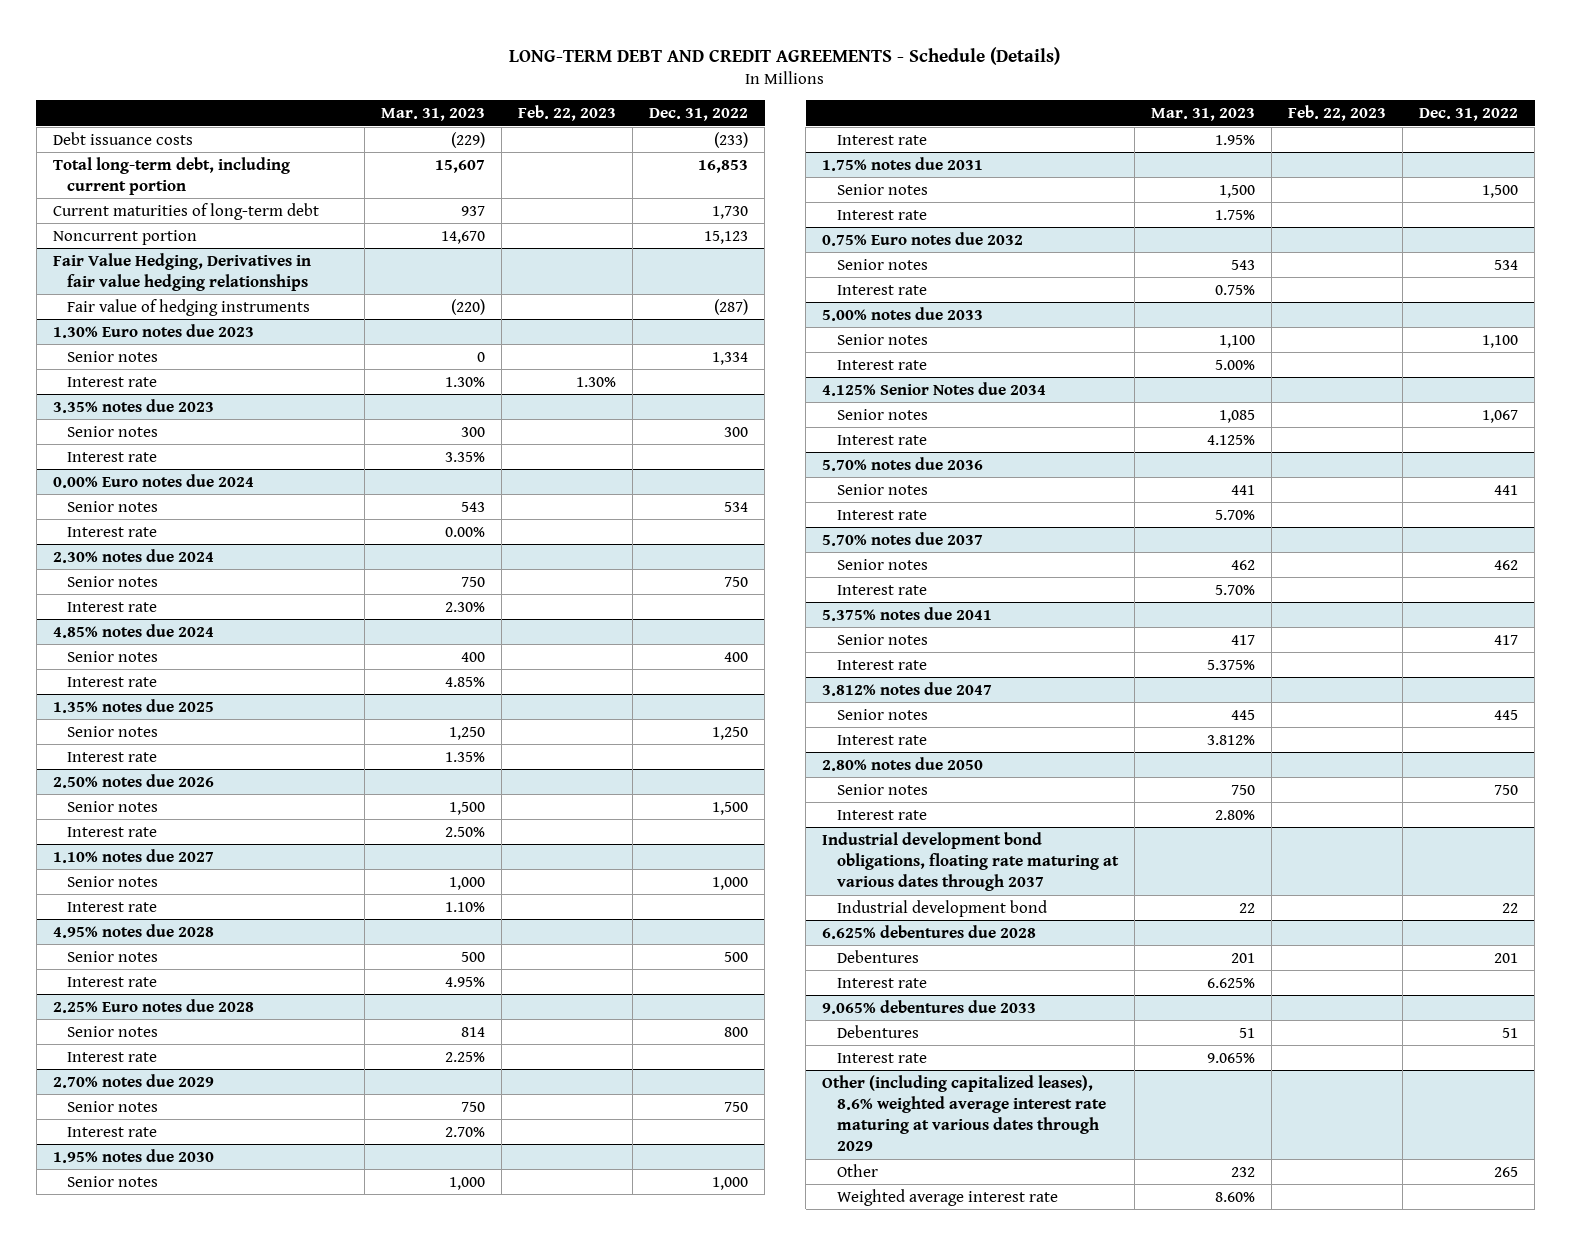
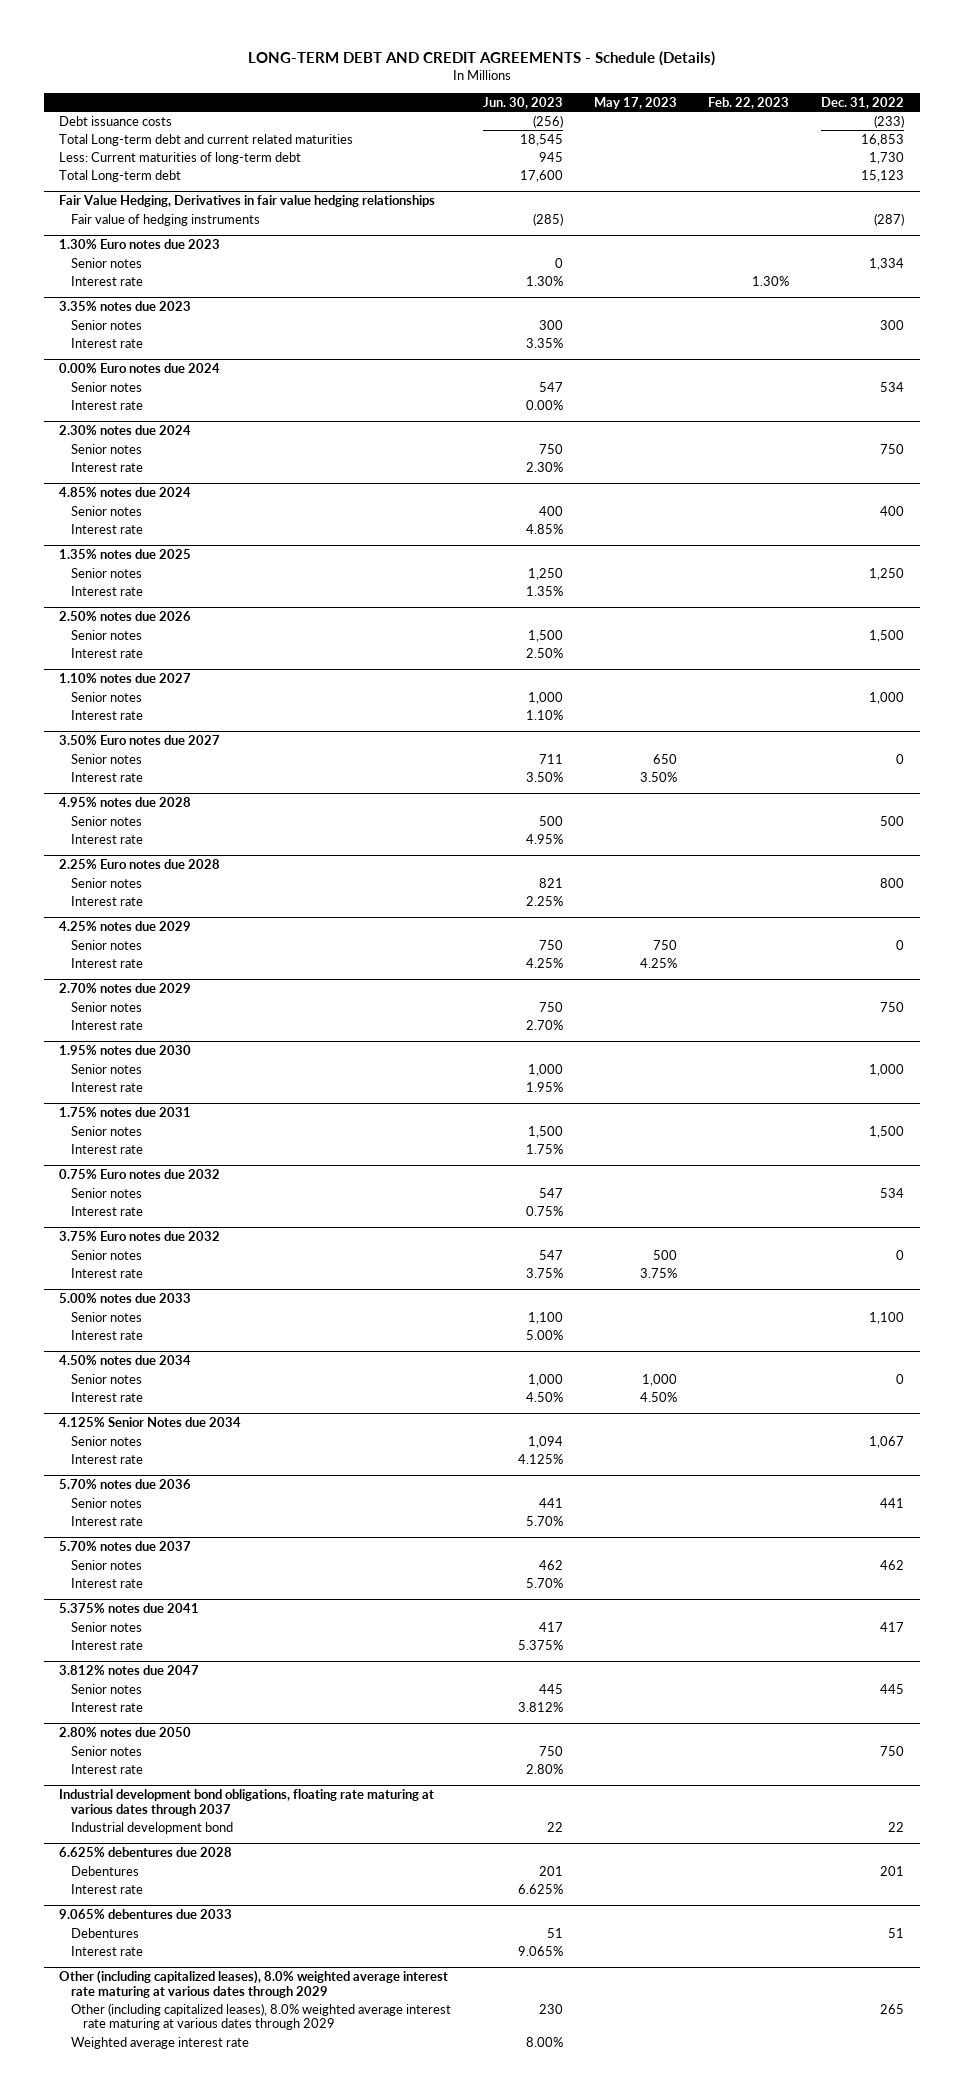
- | Mar. 31, 2023 | Feb. 22, 2023 | Dec. 31, 2022
+ | Jun. 30, 2023 | May 17, 2023 | Feb. 22, 2023 | Dec. 31, 2022
- Total long-term debt, including current portion | 15,607 | | 16,853
- Current maturities of long-term debt | 937 | | 1,730
- Noncurrent portion | 14,670 | | 15,123
+ Total Long-term debt and current related maturities | 18,545 | | | 16,853
+ Less: Current maturities of long-term debt | 945 | | | 1,730
+ Total Long-term debt | 17,600 | | | 15,123
+ 3.50% Euro notes due 2027
+ Senior notes | 711 | 650 | | 0
+ Interest rate | 3.50% | 3.50% | |
+ 4.25% notes due 2029
+ Senior notes | 750 | 750 | | 0
+ Interest rate | 4.25% | 4.25% | |
+ 3.75% Euro notes due 2032
+ Senior notes | 547 | 500 | | 0
+ Interest rate | 3.75% | 3.75% | |
+ 4.50% notes due 2034
+ Senior notes | 1,000 | 1,000 | | 0
+ Interest rate | 4.50% | 4.50% | |
- Other (including capitalized leases), 8.6% weighted average interest rate maturing at various dates through 2029
- Other | 232 | | 265
+ Other (including capitalized leases), 8.0% weighted average interest rate maturing at various dates through 2029
+ Other (including capitalized leases), 8.0% weighted average interest rate maturing at various dates through 2029 | 230 | | | 265

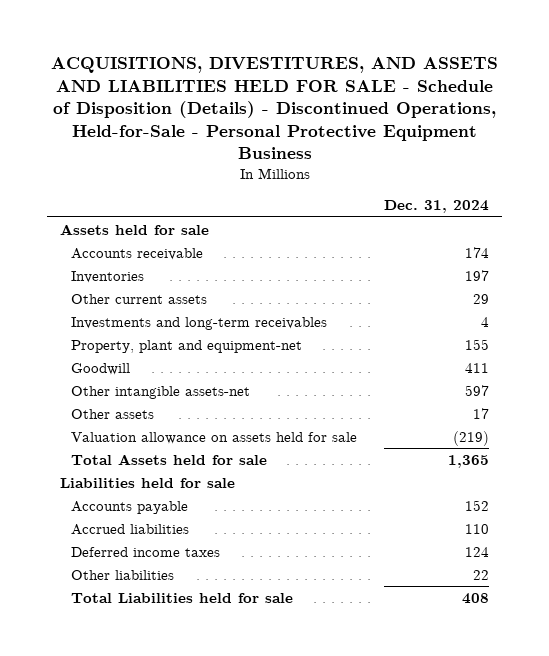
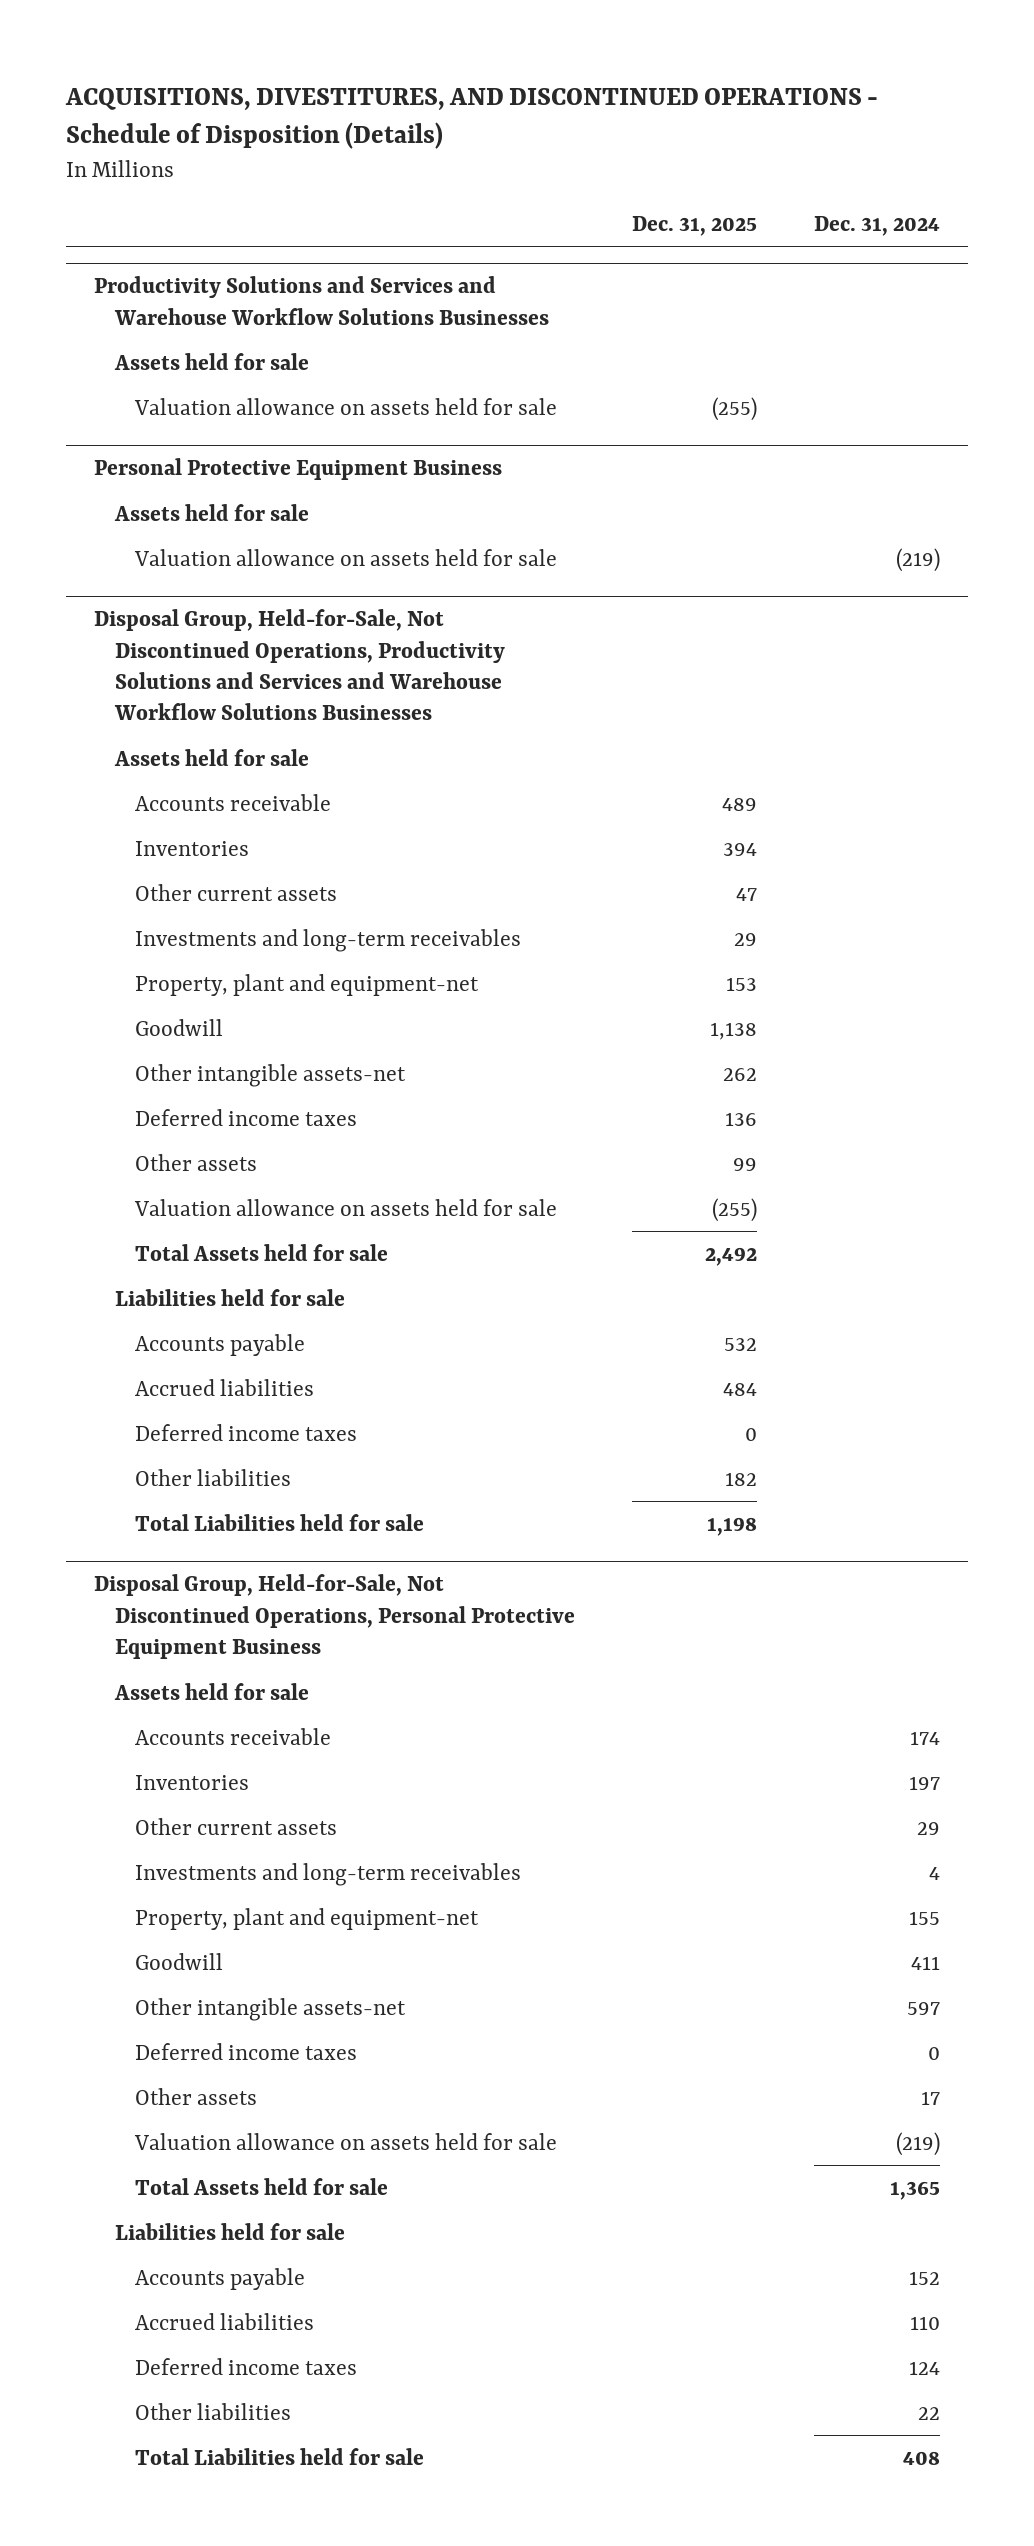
- ACQUISITIONS, DIVESTITURES, AND ASSETS AND LIABILITIES HELD FOR SALE - Schedule of Disposition (Details) - Discontinued Operations, Held-for-Sale - Personal Protective Equipment Business
+ ACQUISITIONS, DIVESTITURES, AND DISCONTINUED OPERATIONS - Schedule of Disposition (Details)
- | Dec. 31, 2024
+ | Dec. 31, 2025 | Dec. 31, 2024
+ Productivity Solutions and Services and Warehouse Workflow Solutions Businesses
+ Assets held for sale
+ Valuation allowance on assets held for sale | (255) |
+ Personal Protective Equipment Business
+ Assets held for sale
+ Valuation allowance on assets held for sale | | (219)
+ Disposal Group, Held-for-Sale, Not Discontinued Operations, Productivity Solutions and Services and Warehouse Workflow Solutions Businesses
+ Assets held for sale
+ Accounts receivable | 489 |
+ Inventories | 394 |
+ Other current assets | 47 |
+ Investments and long-term receivables | 29 |
+ Property, plant and equipment-net | 153 |
+ Goodwill | 1,138 |
+ Other intangible assets-net | 262 |
+ Deferred income taxes | 136 |
+ Other assets | 99 |
+ Valuation allowance on assets held for sale | (255) |
+ Total Assets held for sale | 2,492 |
+ Liabilities held for sale
+ Accounts payable | 532 |
+ Accrued liabilities | 484 |
+ Deferred income taxes | 0 |
+ Other liabilities | 182 |
+ Total Liabilities held for sale | 1,198 |
+ Disposal Group, Held-for-Sale, Not Discontinued Operations, Personal Protective Equipment Business
+ Deferred income taxes | | 0

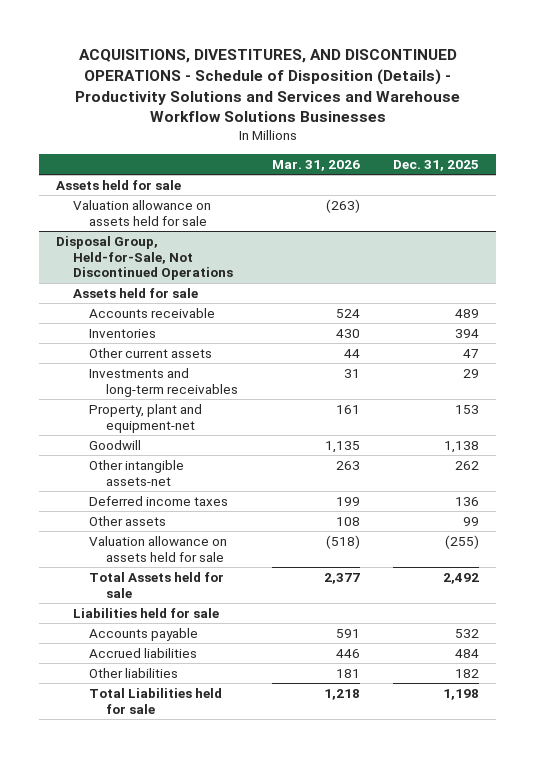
- ACQUISITIONS, DIVESTITURES, AND DISCONTINUED OPERATIONS - Schedule of Disposition (Details)
+ ACQUISITIONS, DIVESTITURES, AND DISCONTINUED OPERATIONS - Schedule of Disposition (Details) - Productivity Solutions and Services and Warehouse Workflow Solutions Businesses
- | Dec. 31, 2025 | Dec. 31, 2024
+ | Mar. 31, 2026 | Dec. 31, 2025
- Productivity Solutions and Services and Warehouse Workflow Solutions Businesses
- Assets held for sale
- Valuation allowance on assets held for sale | (255) |
- Personal Protective Equipment Business
- Assets held for sale
- Valuation allowance on assets held for sale | | (219)
- Disposal Group, Held-for-Sale, Not Discontinued Operations, Productivity Solutions and Services and Warehouse Workflow Solutions Businesses
+ Assets held for sale
+ Valuation allowance on assets held for sale | (263) |
+ Disposal Group, Held-for-Sale, Not Discontinued Operations
- Deferred income taxes | 0 |
- Disposal Group, Held-for-Sale, Not Discontinued Operations, Personal Protective Equipment Business
- Assets held for sale
- Accounts receivable | | 174
- Inventories | | 197
- Other current assets | | 29
- Investments and long-term receivables | | 4
- Property, plant and equipment-net | | 155
- Goodwill | | 411
- Other intangible assets-net | | 597
- Deferred income taxes | | 0
- Other assets | | 17
- Valuation allowance on assets held for sale | | (219)
- Total Assets held for sale | | 1,365
- Liabilities held for sale
- Accounts payable | | 152
- Accrued liabilities | | 110
- Deferred income taxes | | 124
- Other liabilities | | 22
- Total Liabilities held for sale | | 408

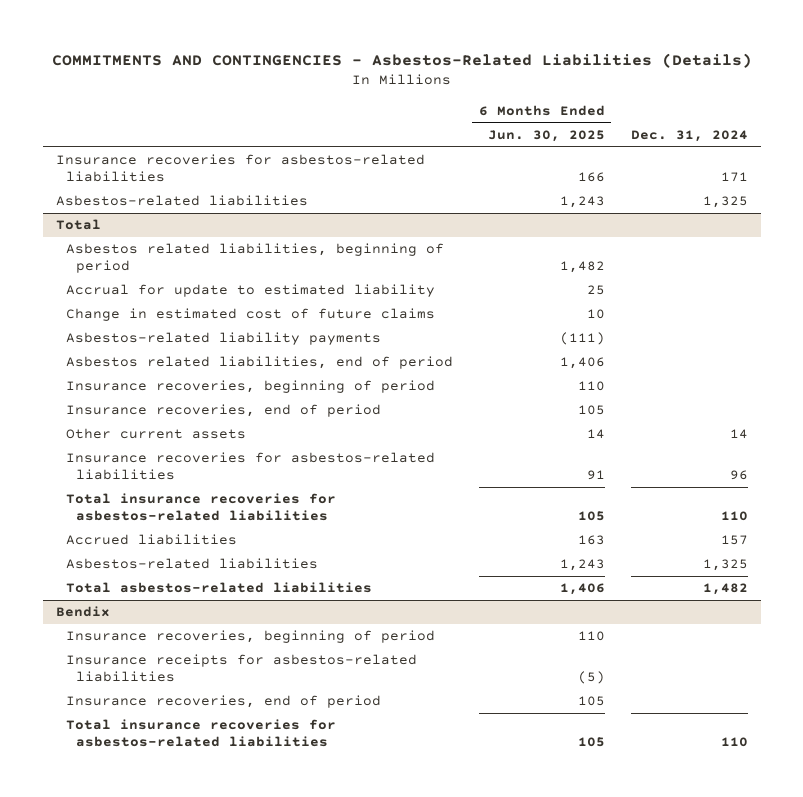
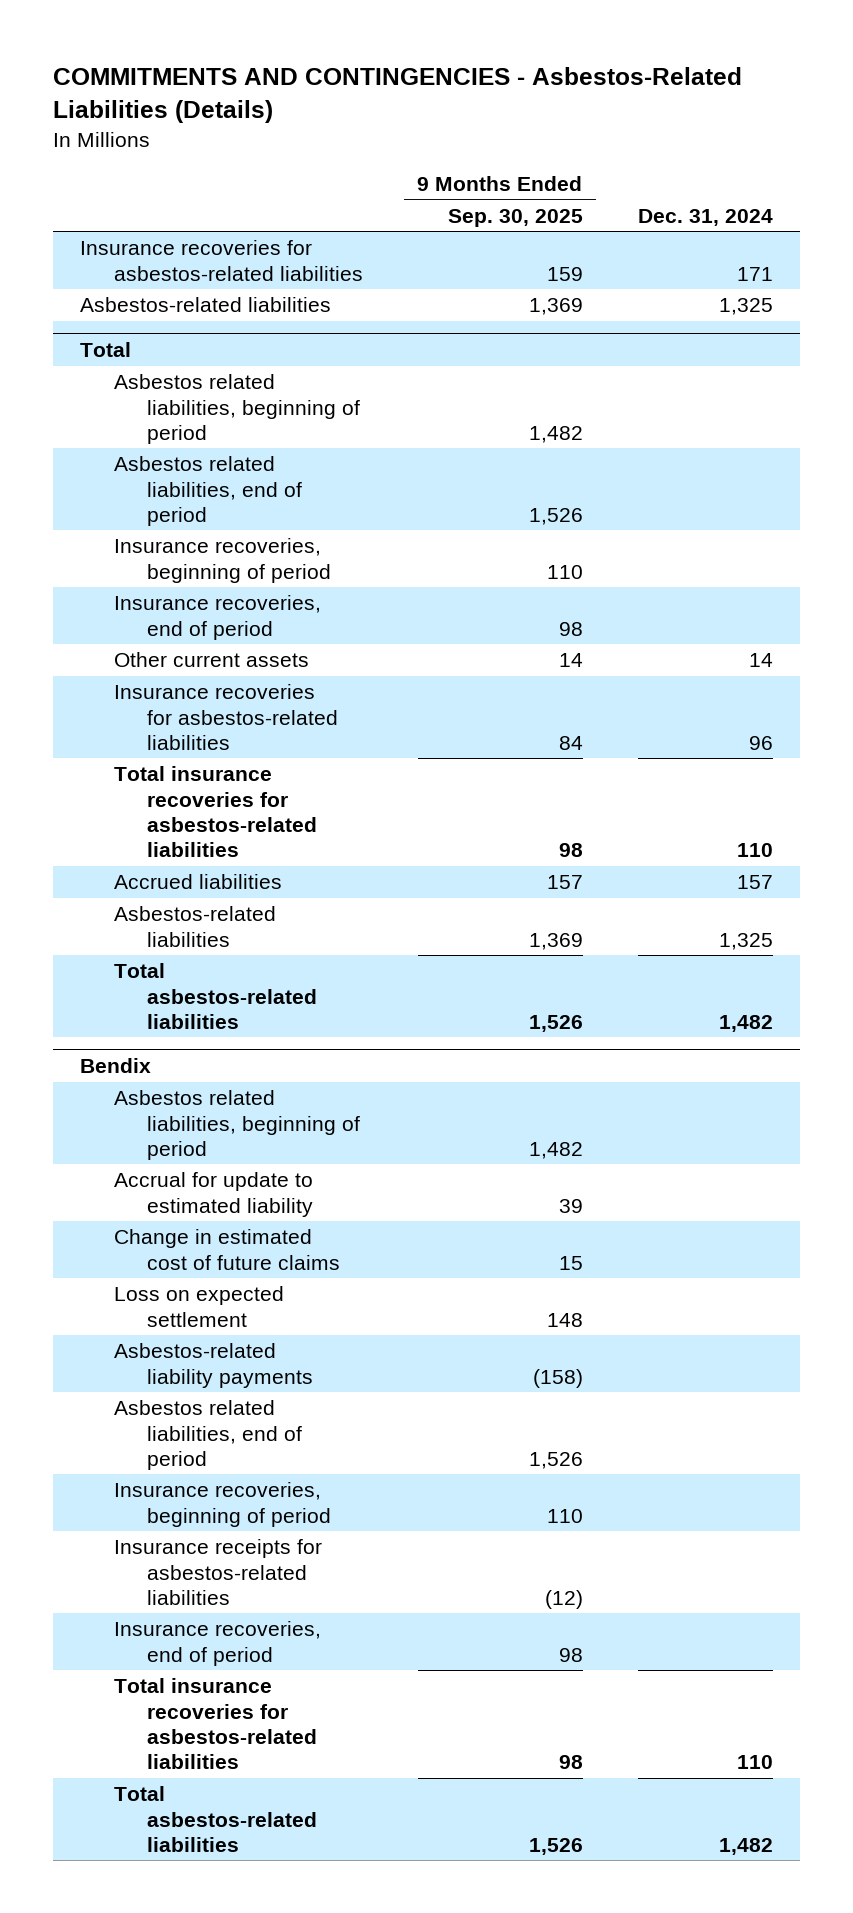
- | 6 Months Ended Jun. 30, 2025 | Dec. 31, 2024
+ | 9 Months Ended Sep. 30, 2025 | Dec. 31, 2024
@ Total
- Accrual for update to estimated liability | 25 |
- Change in estimated cost of future claims | 10 |
- Asbestos-related liability payments | (111) |
@ Bendix
+ Asbestos related liabilities, beginning of period | 1,482 |
+ Accrual for update to estimated liability | 39 |
+ Change in estimated cost of future claims | 15 |
+ Loss on expected settlement | 148 |
+ Asbestos-related liability payments | (158) |
+ Asbestos related liabilities, end of period | 1,526 |
+ Total asbestos-related liabilities | 1,526 | 1,482

